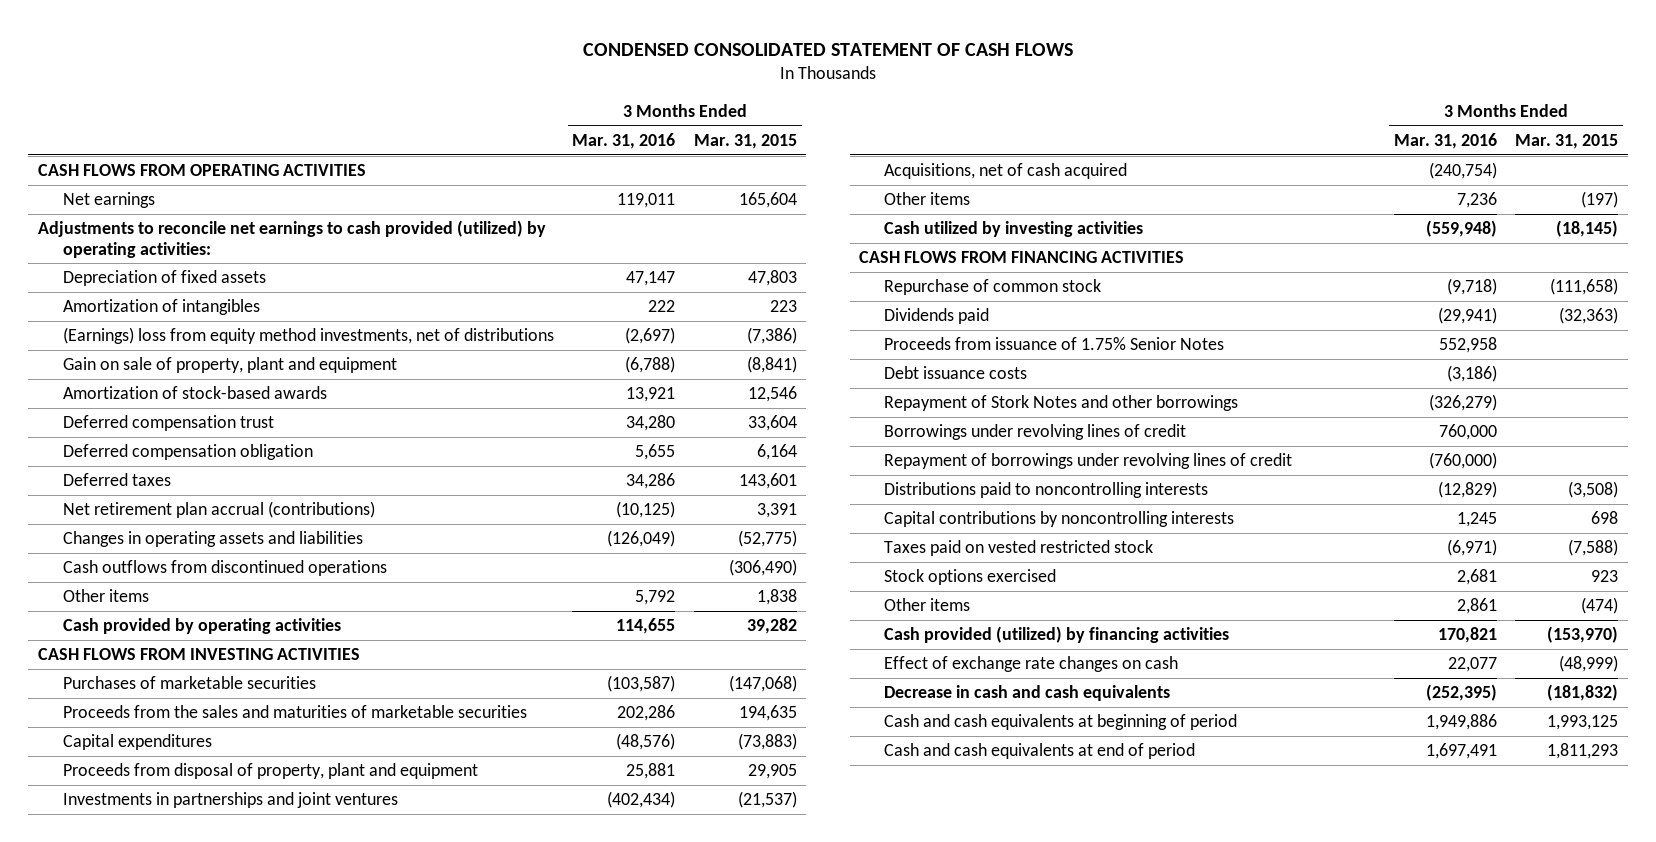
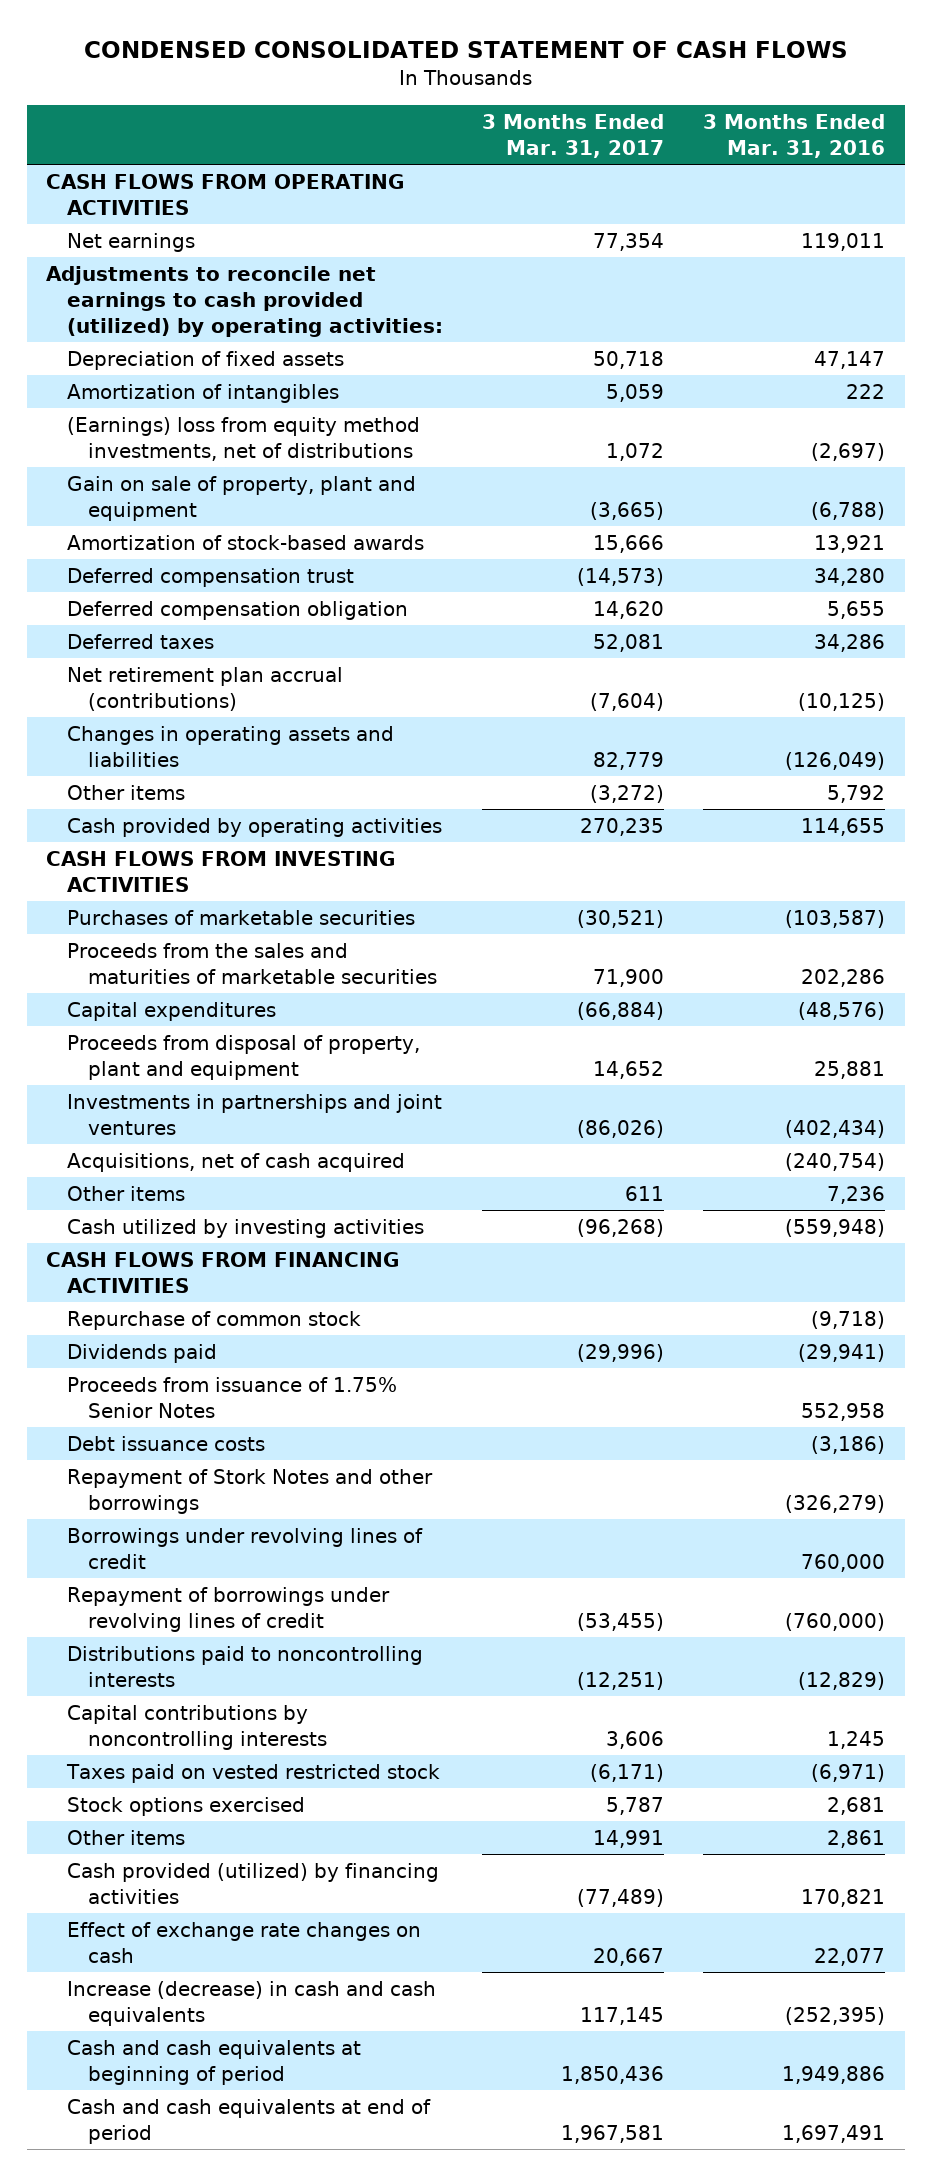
- | 3 Months Ended Mar. 31, 2016 | 3 Months Ended Mar. 31, 2015
+ | 3 Months Ended Mar. 31, 2017 | 3 Months Ended Mar. 31, 2016
- Cash outflows from discontinued operations | | (306,490)
- Decrease in cash and cash equivalents | (252,395) | (181,832)
+ Increase (decrease) in cash and cash equivalents | 117,145 | (252,395)

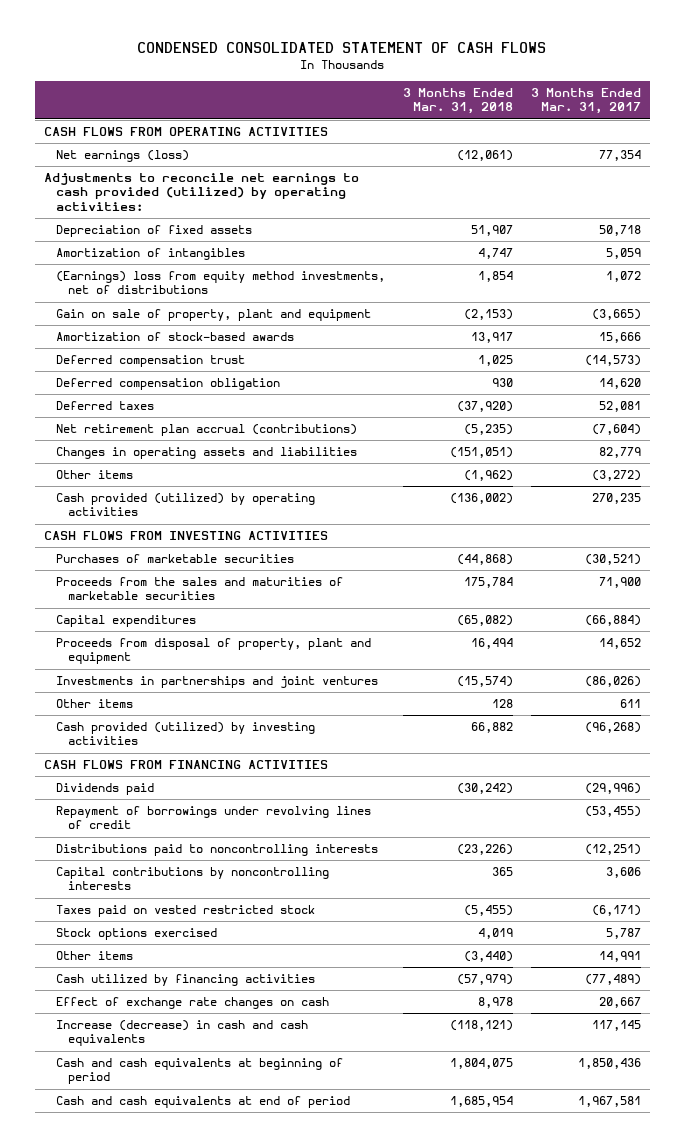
- | 3 Months Ended Mar. 31, 2017 | 3 Months Ended Mar. 31, 2016
+ | 3 Months Ended Mar. 31, 2018 | 3 Months Ended Mar. 31, 2017
- Net earnings | 77,354 | 119,011
+ Net earnings (loss) | (12,061) | 77,354
- Cash provided by operating activities | 270,235 | 114,655
+ Cash provided (utilized) by operating activities | (136,002) | 270,235
- Acquisitions, net of cash acquired | | (240,754)
- Cash utilized by investing activities | (96,268) | (559,948)
+ Cash provided (utilized) by investing activities | 66,882 | (96,268)
- Repurchase of common stock | | (9,718)
- Proceeds from issuance of 1.75% Senior Notes | | 552,958
- Debt issuance costs | | (3,186)
- Repayment of Stork Notes and other borrowings | | (326,279)
- Borrowings under revolving lines of credit | | 760,000
- Cash provided (utilized) by financing activities | (77,489) | 170,821
+ Cash utilized by financing activities | (57,979) | (77,489)

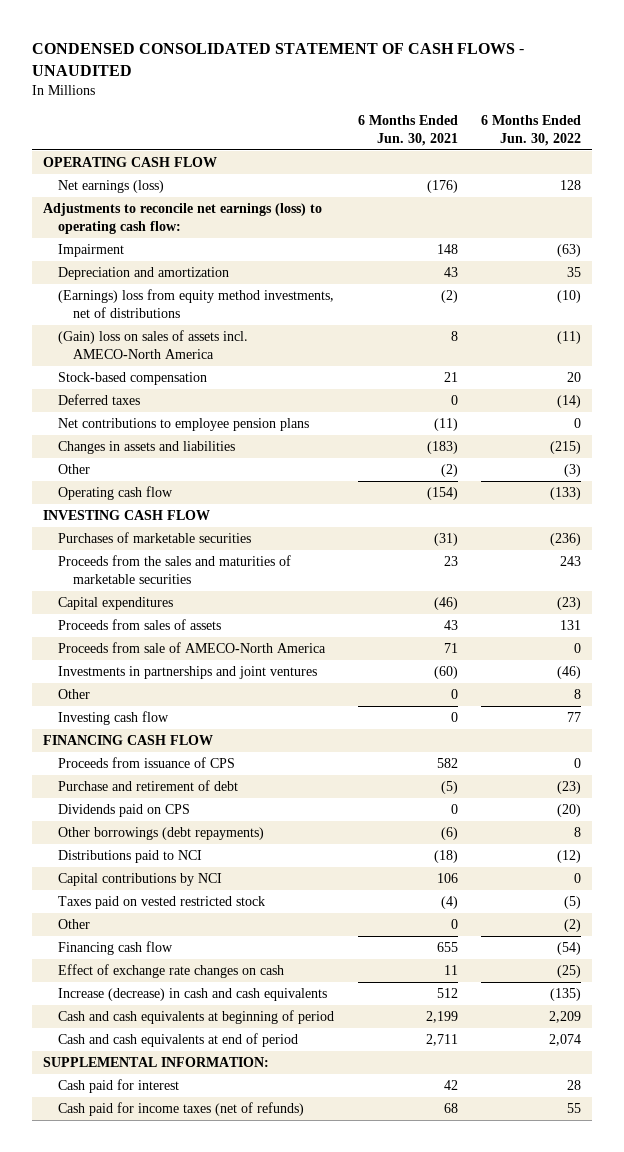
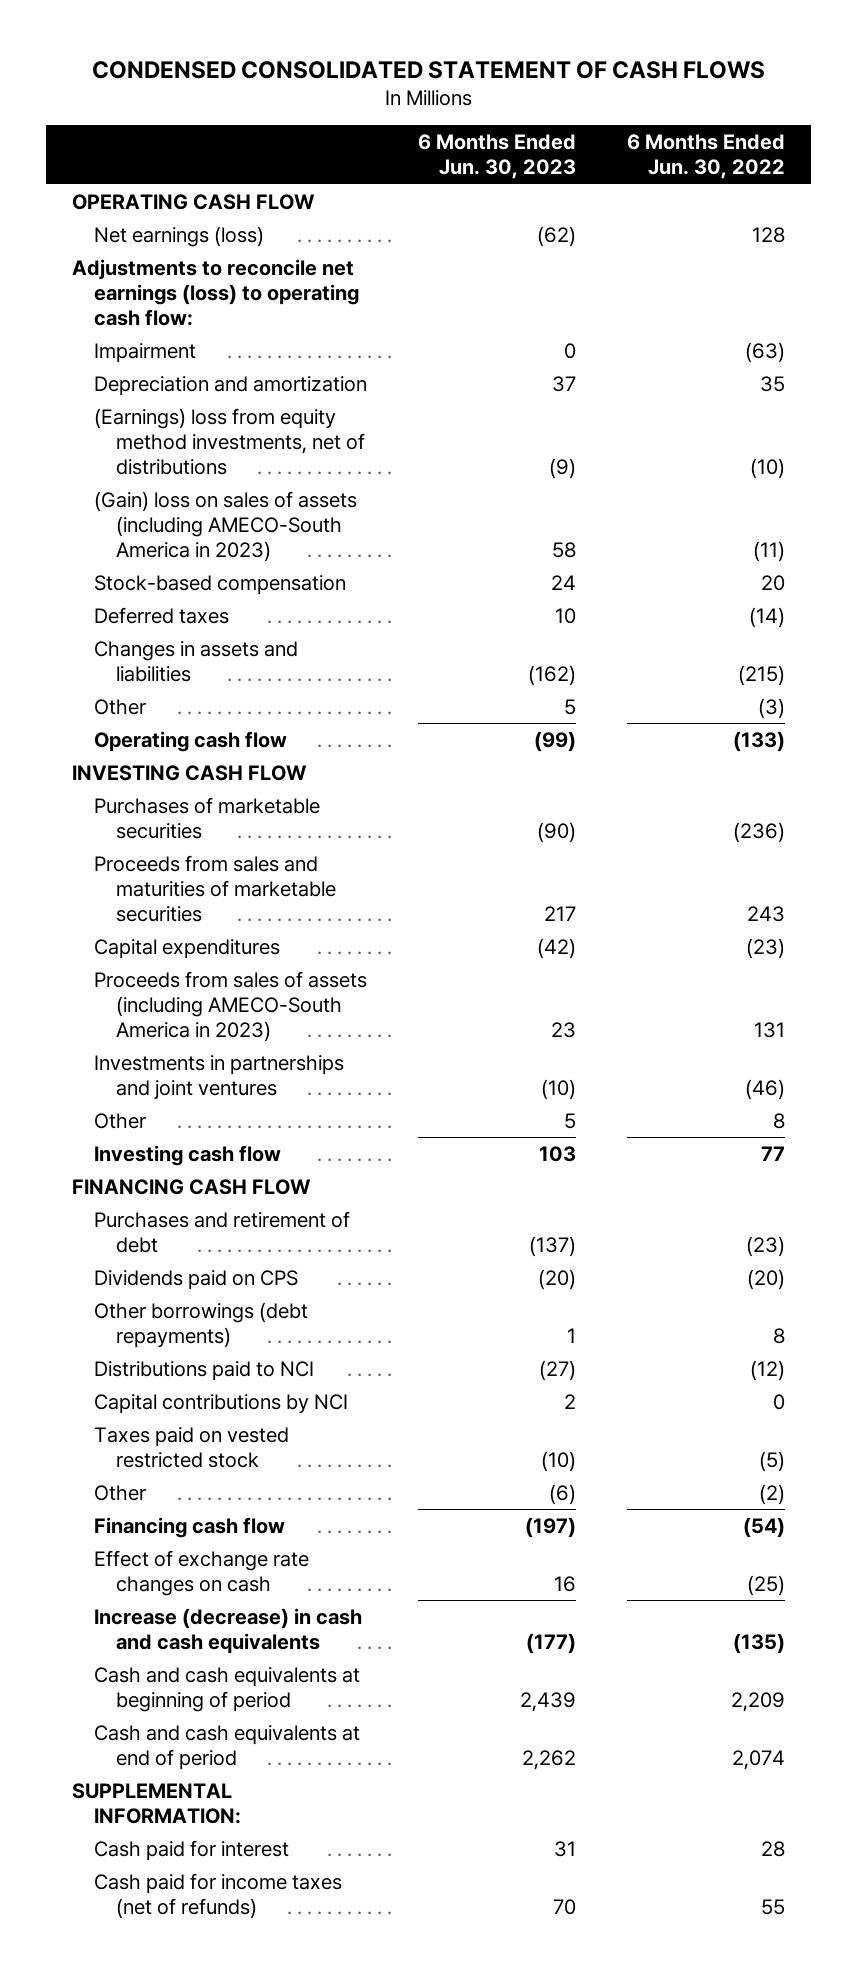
- CONDENSED CONSOLIDATED STATEMENT OF CASH FLOWS - UNAUDITED
+ CONDENSED CONSOLIDATED STATEMENT OF CASH FLOWS
- | 6 Months Ended Jun. 30, 2021 | 6 Months Ended Jun. 30, 2022
+ | 6 Months Ended Jun. 30, 2023 | 6 Months Ended Jun. 30, 2022
- (Gain) loss on sales of assets incl. AMECO-North America | 8 | (11)
+ (Gain) loss on sales of assets (including AMECO-South America in 2023) | 58 | (11)
- Net contributions to employee pension plans | (11) | 0
- Proceeds from the sales and maturities of marketable securities | 23 | 243
+ Proceeds from sales and maturities of marketable securities | 217 | 243
- Proceeds from sales of assets | 43 | 131
- Proceeds from sale of AMECO-North America | 71 | 0
+ Proceeds from sales of assets (including AMECO-South America in 2023) | 23 | 131
- Proceeds from issuance of CPS | 582 | 0
- Purchase and retirement of debt | (5) | (23)
+ Purchases and retirement of debt | (137) | (23)

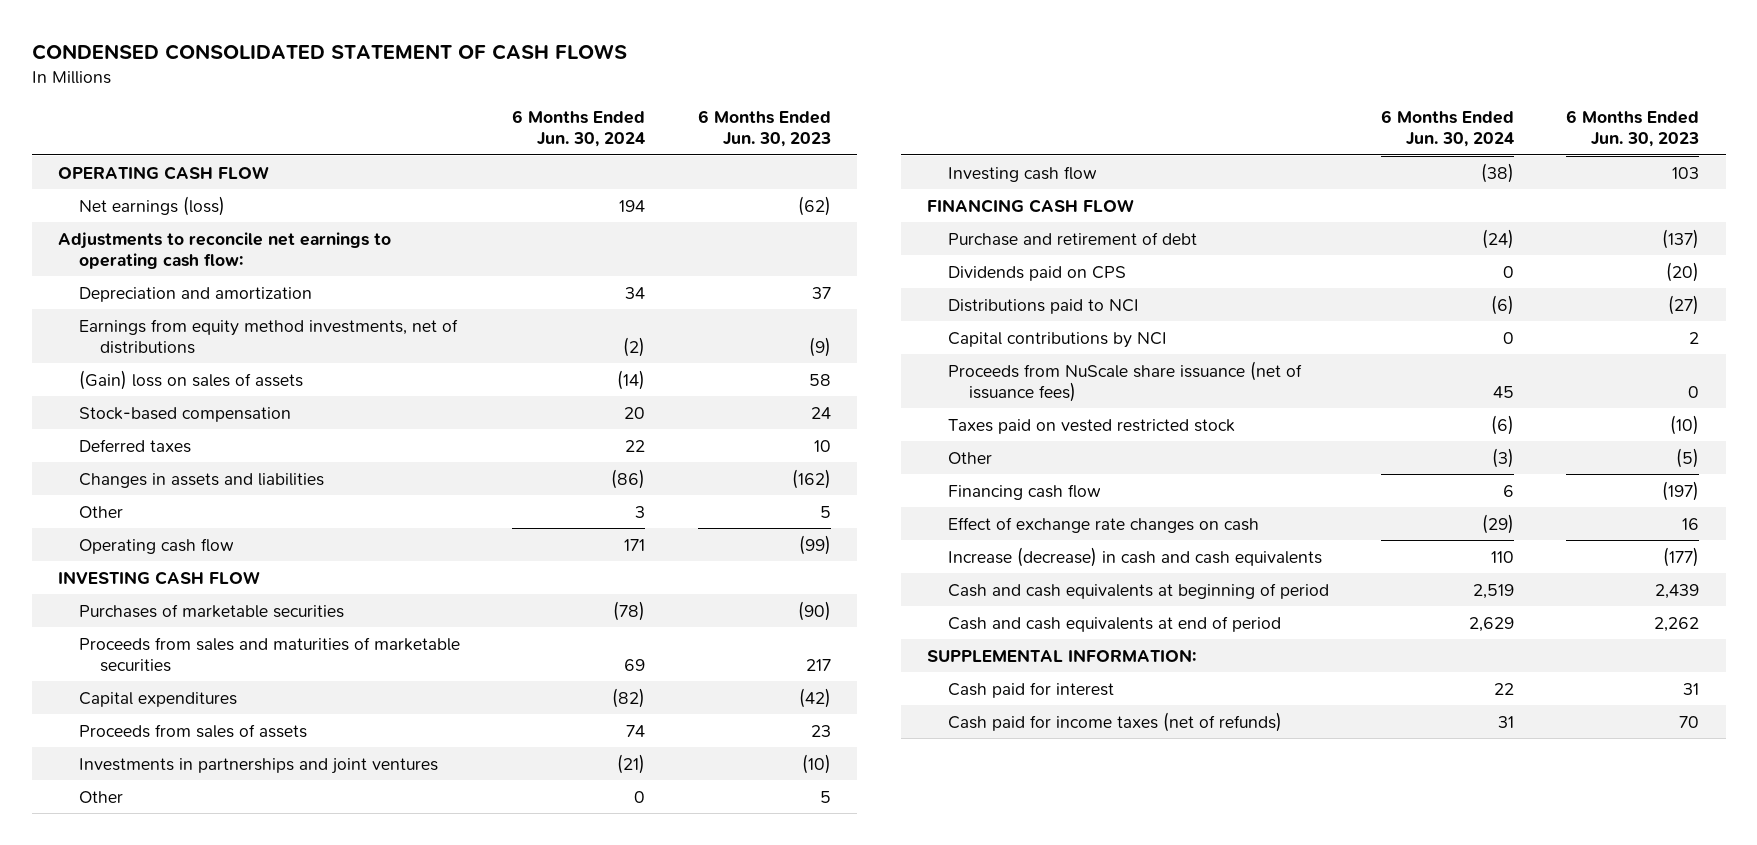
- | 6 Months Ended Jun. 30, 2023 | 6 Months Ended Jun. 30, 2022
+ | 6 Months Ended Jun. 30, 2024 | 6 Months Ended Jun. 30, 2023
- Adjustments to reconcile net earnings (loss) to operating cash flow:
- Impairment | 0 | (63)
+ Adjustments to reconcile net earnings to operating cash flow:
- (Earnings) loss from equity method investments, net of distributions | (9) | (10)
- (Gain) loss on sales of assets (including AMECO-South America in 2023) | 58 | (11)
+ Earnings from equity method investments, net of distributions | (2) | (9)
+ (Gain) loss on sales of assets | (14) | 58
- Proceeds from sales of assets (including AMECO-South America in 2023) | 23 | 131
+ Proceeds from sales of assets | 74 | 23
- Purchases and retirement of debt | (137) | (23)
+ Purchase and retirement of debt | (24) | (137)
- Other borrowings (debt repayments) | 1 | 8
+ Proceeds from NuScale share issuance (net of issuance fees) | 45 | 0
- Other | (6) | (2)
+ Other | (3) | (5)

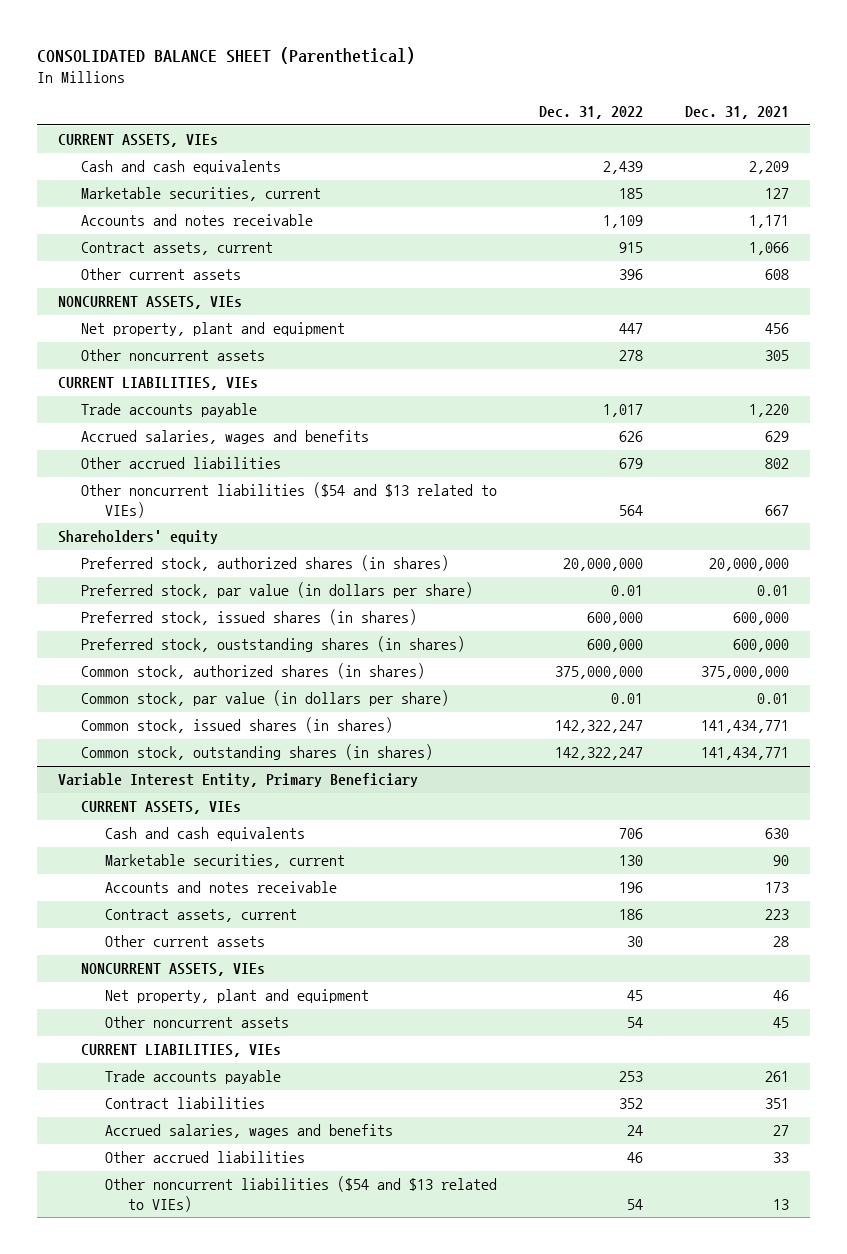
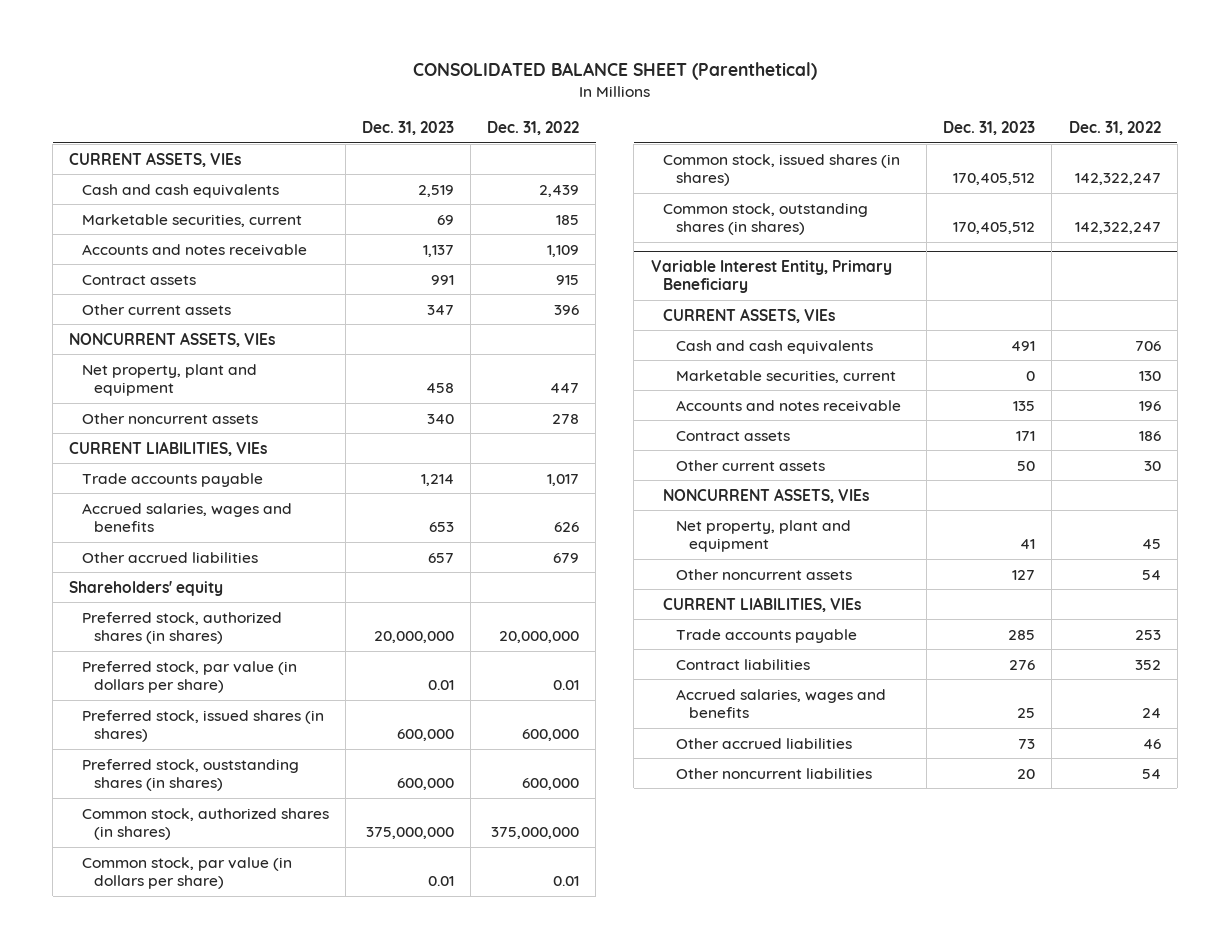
- | Dec. 31, 2022 | Dec. 31, 2021
+ | Dec. 31, 2023 | Dec. 31, 2022
- Contract assets, current | 915 | 1,066
+ Contract assets | 991 | 915
- Other noncurrent liabilities ($54 and $13 related to VIEs) | 564 | 667
@ Variable Interest Entity, Primary Beneficiary
- Contract assets, current | 186 | 223
+ Contract assets | 171 | 186
- Other noncurrent liabilities ($54 and $13 related to VIEs) | 54 | 13
+ Other noncurrent liabilities | 20 | 54

